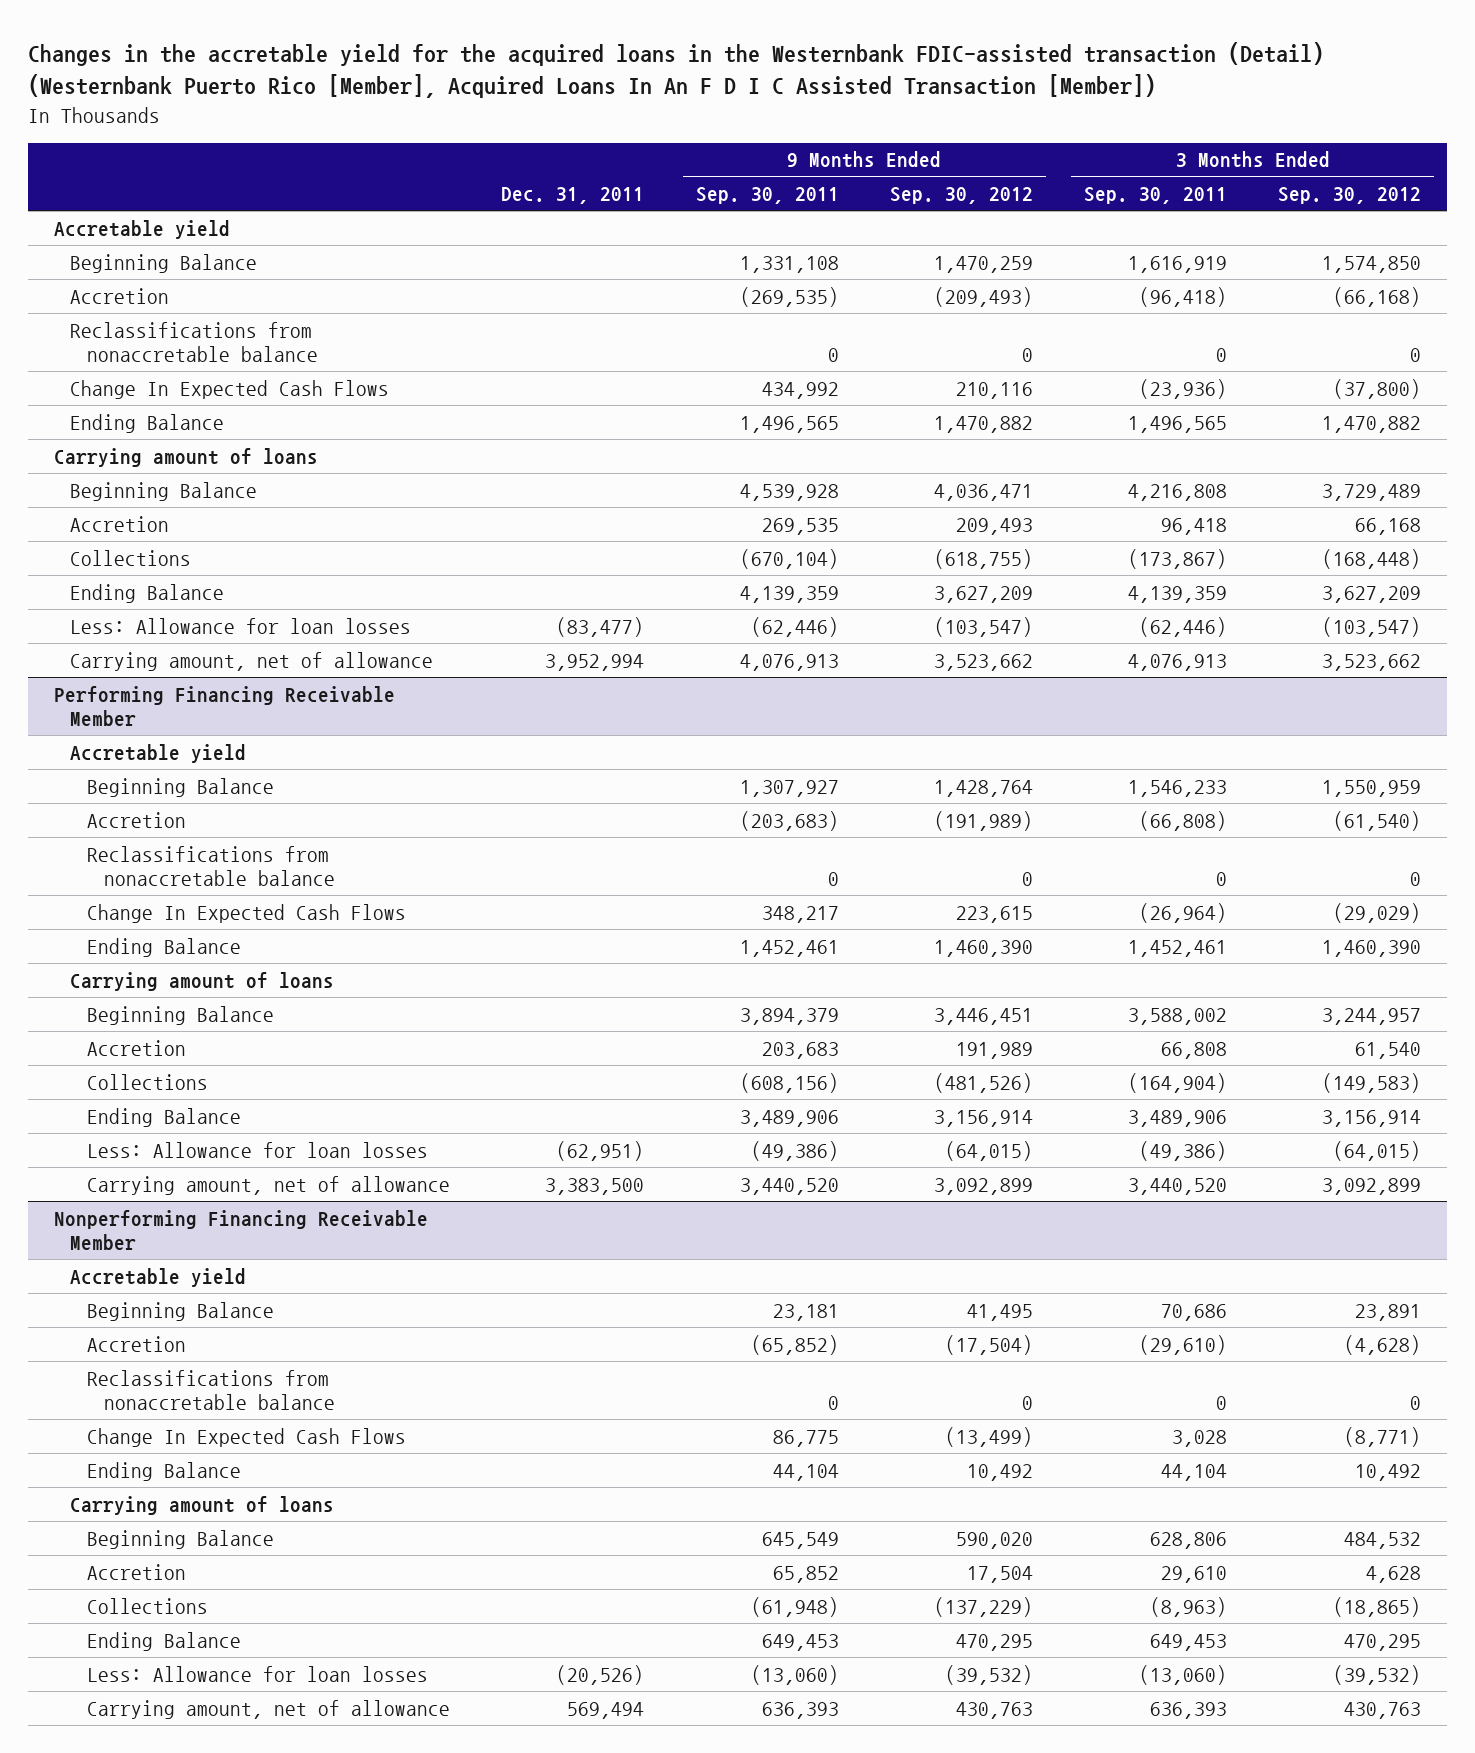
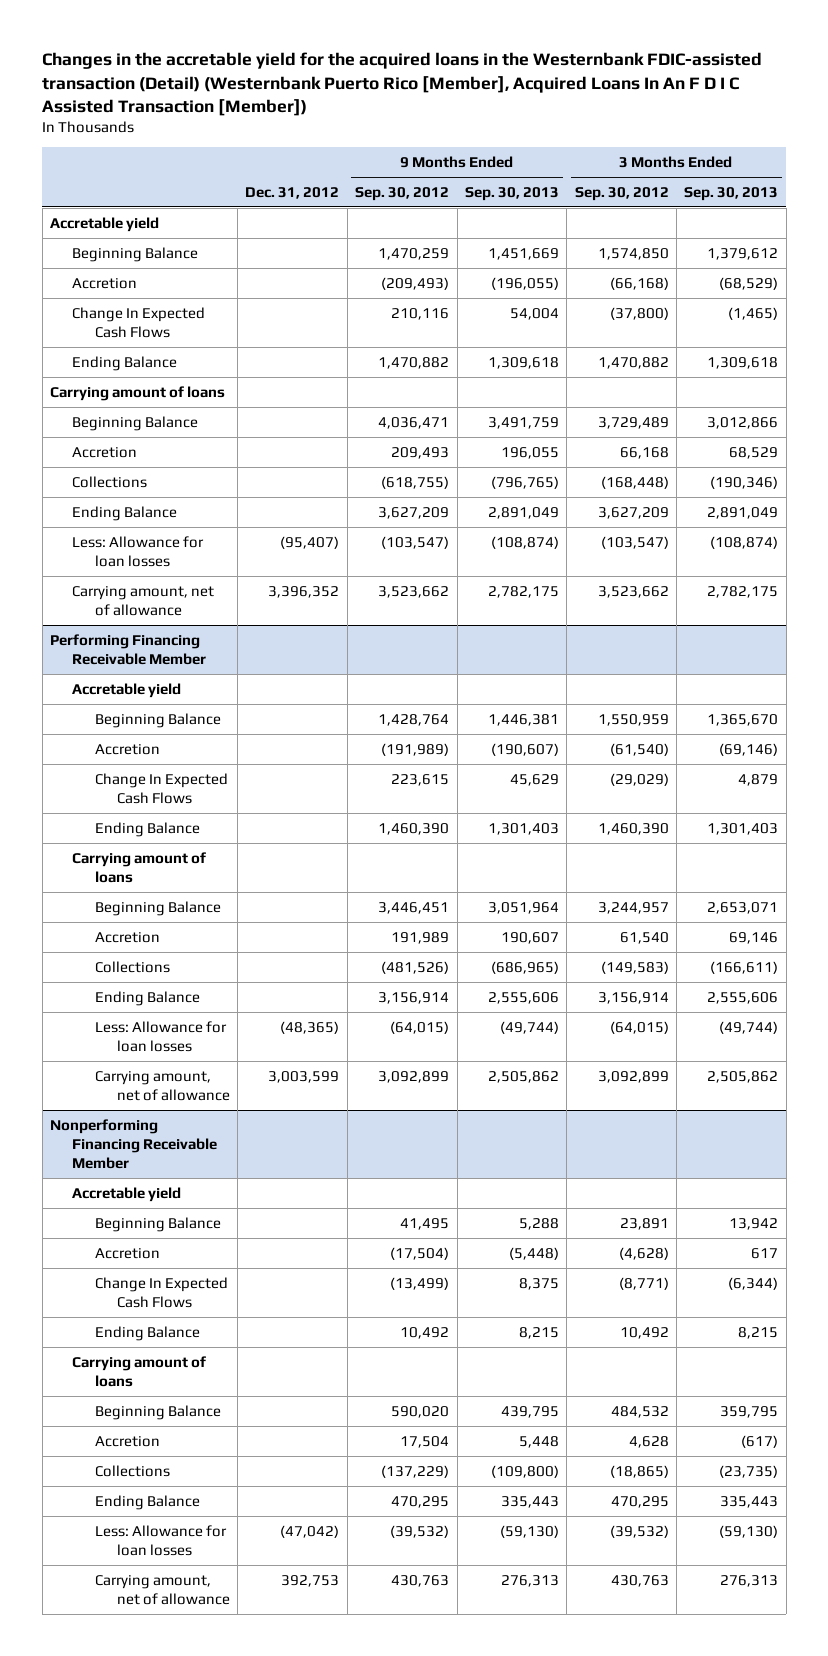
- | Dec. 31, 2011 | 9 Months Ended Sep. 30, 2011 | 9 Months Ended Sep. 30, 2012 | 3 Months Ended Sep. 30, 2011 | 3 Months Ended Sep. 30, 2012
+ | Dec. 31, 2012 | 9 Months Ended Sep. 30, 2012 | 9 Months Ended Sep. 30, 2013 | 3 Months Ended Sep. 30, 2012 | 3 Months Ended Sep. 30, 2013
- Reclassifications from nonaccretable balance | | 0 | 0 | 0 | 0
@ Performing Financing Receivable Member
- Reclassifications from nonaccretable balance | | 0 | 0 | 0 | 0
@ Nonperforming Financing Receivable Member
- Reclassifications from nonaccretable balance | | 0 | 0 | 0 | 0

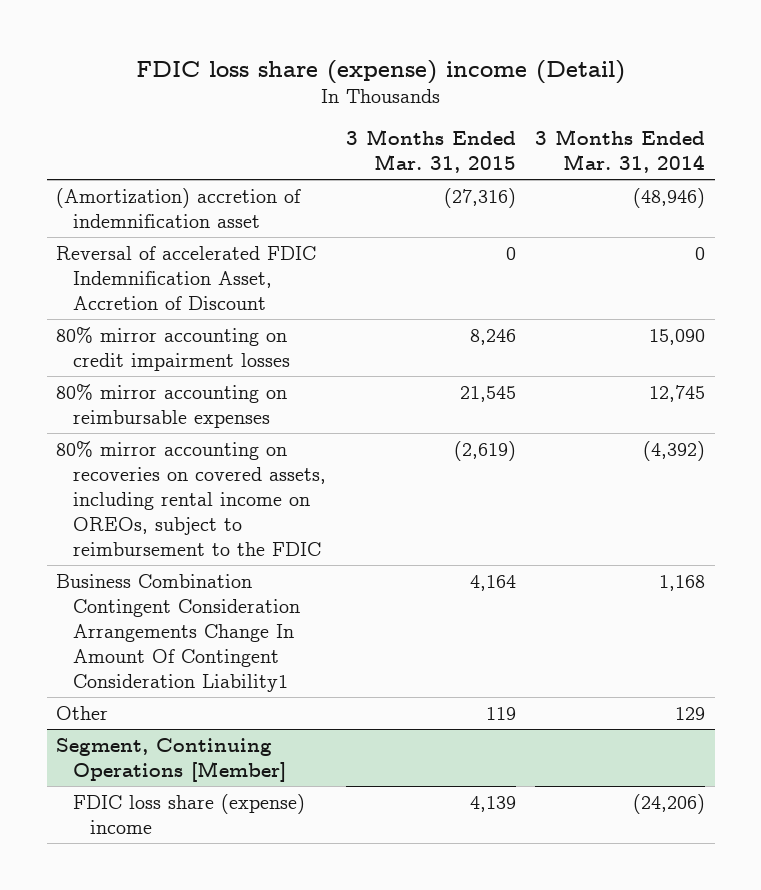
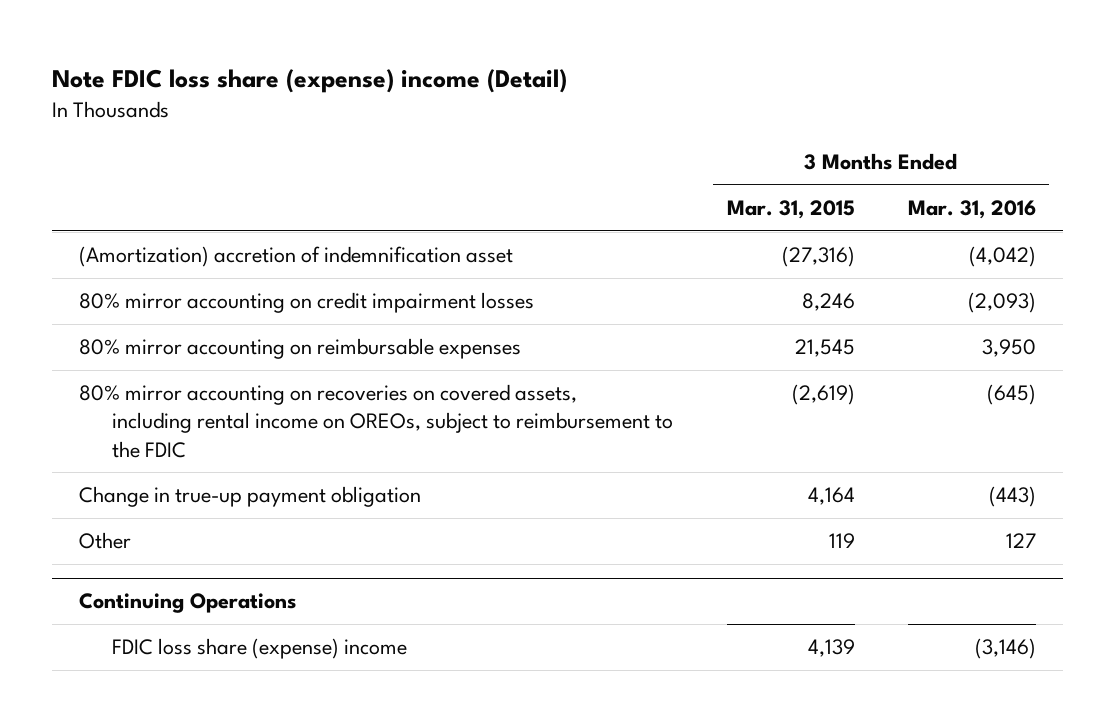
- FDIC loss share (expense) income (Detail)
+ Note FDIC loss share (expense) income (Detail)
- | 3 Months Ended Mar. 31, 2015 | 3 Months Ended Mar. 31, 2014
+ | 3 Months Ended Mar. 31, 2015 | 3 Months Ended Mar. 31, 2016
- Reversal of accelerated FDIC Indemnification Asset, Accretion of Discount | 0 | 0
- Business Combination Contingent Consideration Arrangements Change In Amount Of Contingent Consideration Liability1 | 4,164 | 1,168
+ Change in true-up payment obligation | 4,164 | (443)
- Segment, Continuing Operations [Member]
+ Continuing Operations

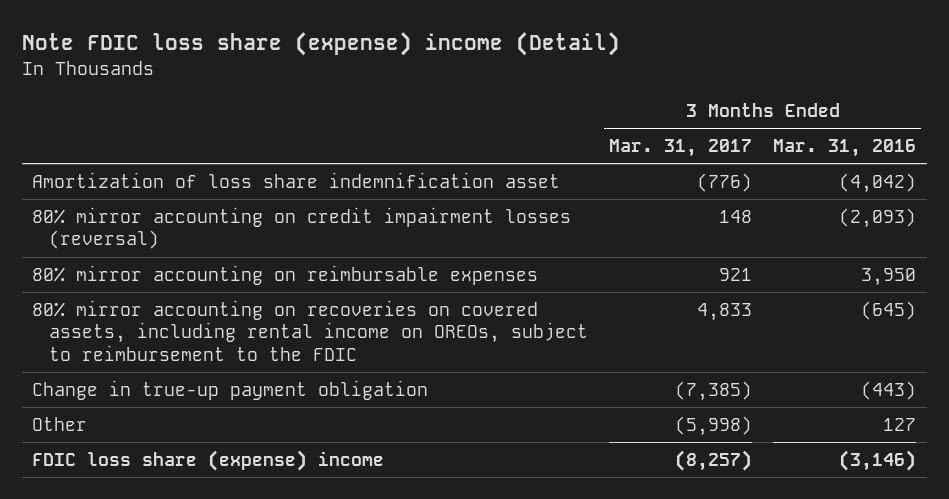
- | 3 Months Ended Mar. 31, 2015 | 3 Months Ended Mar. 31, 2016
+ | 3 Months Ended Mar. 31, 2017 | 3 Months Ended Mar. 31, 2016
- (Amortization) accretion of indemnification asset | (27,316) | (4,042)
- 80% mirror accounting on credit impairment losses | 8,246 | (2,093)
+ Amortization of loss share indemnification asset | (776) | (4,042)
+ 80% mirror accounting on credit impairment losses (reversal) | 148 | (2,093)
- Continuing Operations

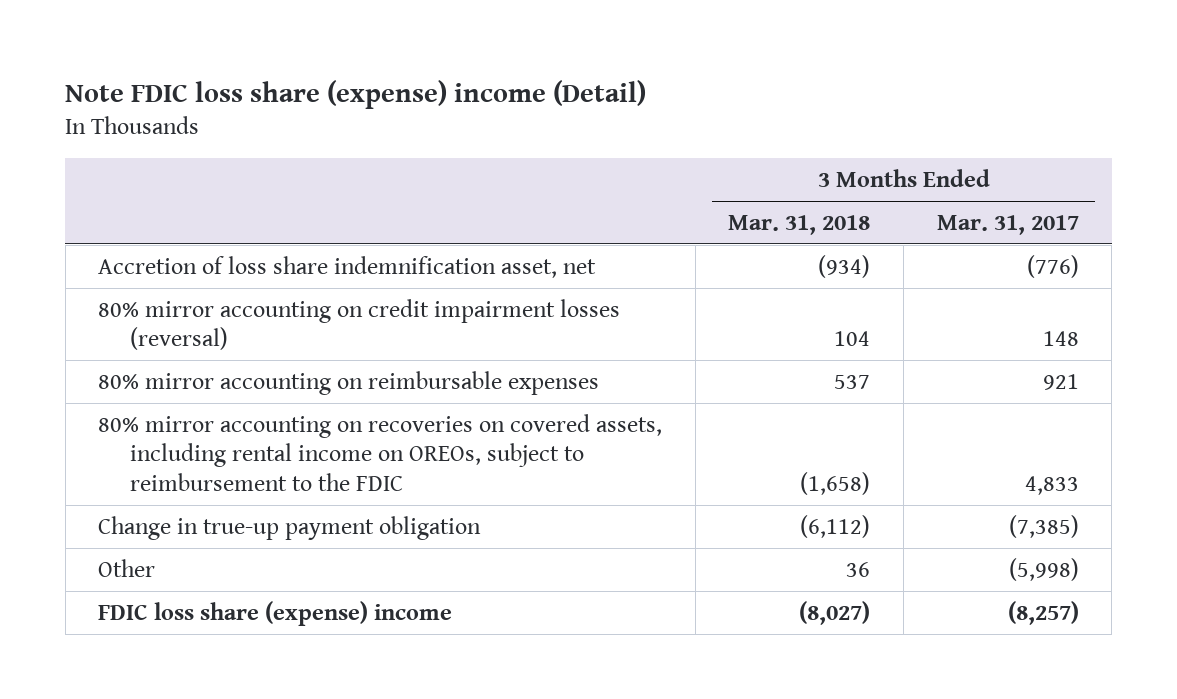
- | 3 Months Ended Mar. 31, 2017 | 3 Months Ended Mar. 31, 2016
+ | 3 Months Ended Mar. 31, 2018 | 3 Months Ended Mar. 31, 2017
- Amortization of loss share indemnification asset | (776) | (4,042)
+ Accretion of loss share indemnification asset, net | (934) | (776)

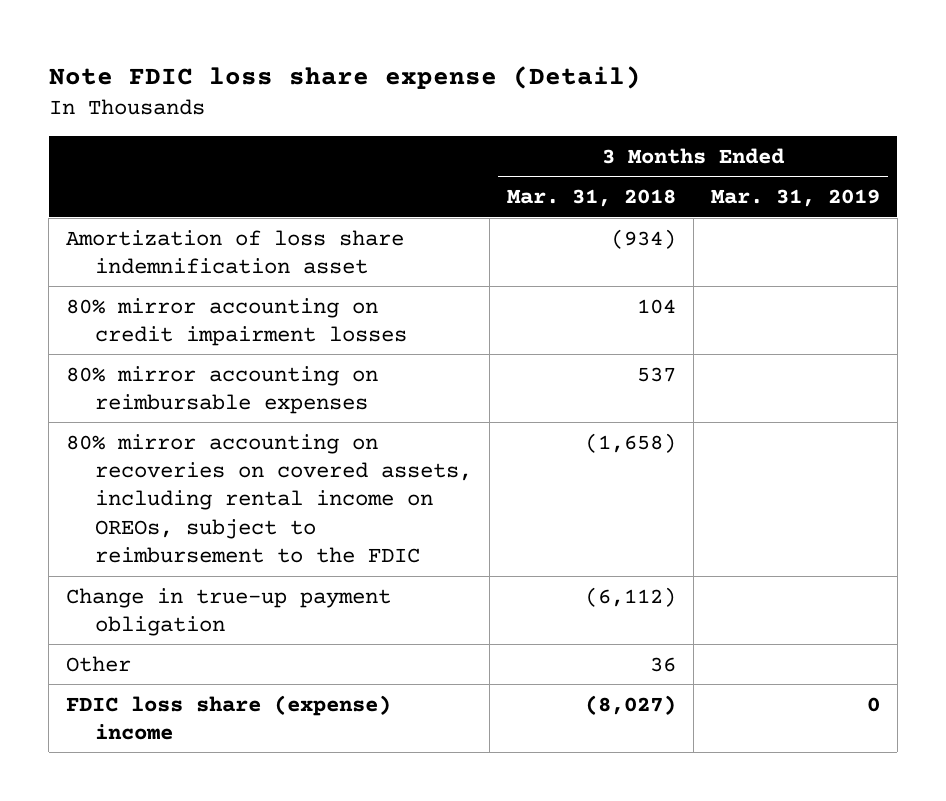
- Note FDIC loss share (expense) income (Detail)
+ Note FDIC loss share expense (Detail)
- | 3 Months Ended Mar. 31, 2018 | 3 Months Ended Mar. 31, 2017
+ | 3 Months Ended Mar. 31, 2018 | 3 Months Ended Mar. 31, 2019
- Accretion of loss share indemnification asset, net | (934) | (776)
- 80% mirror accounting on credit impairment losses (reversal) | 104 | 148
+ Amortization of loss share indemnification asset | (934) |
+ 80% mirror accounting on credit impairment losses | 104 |

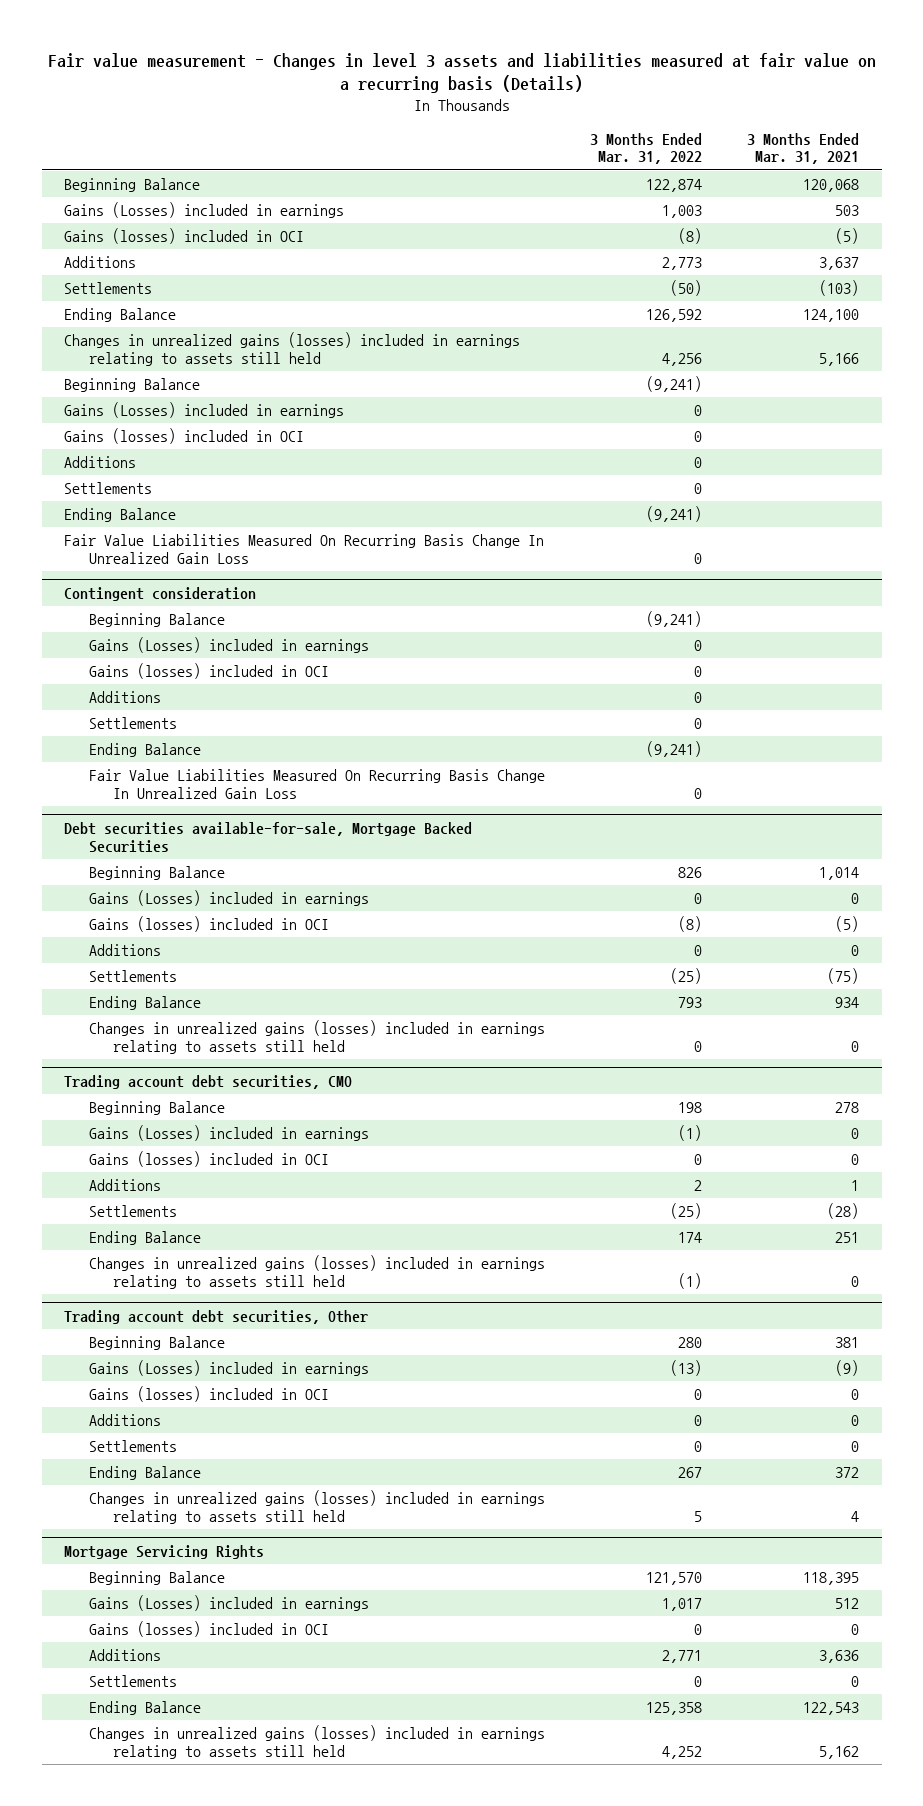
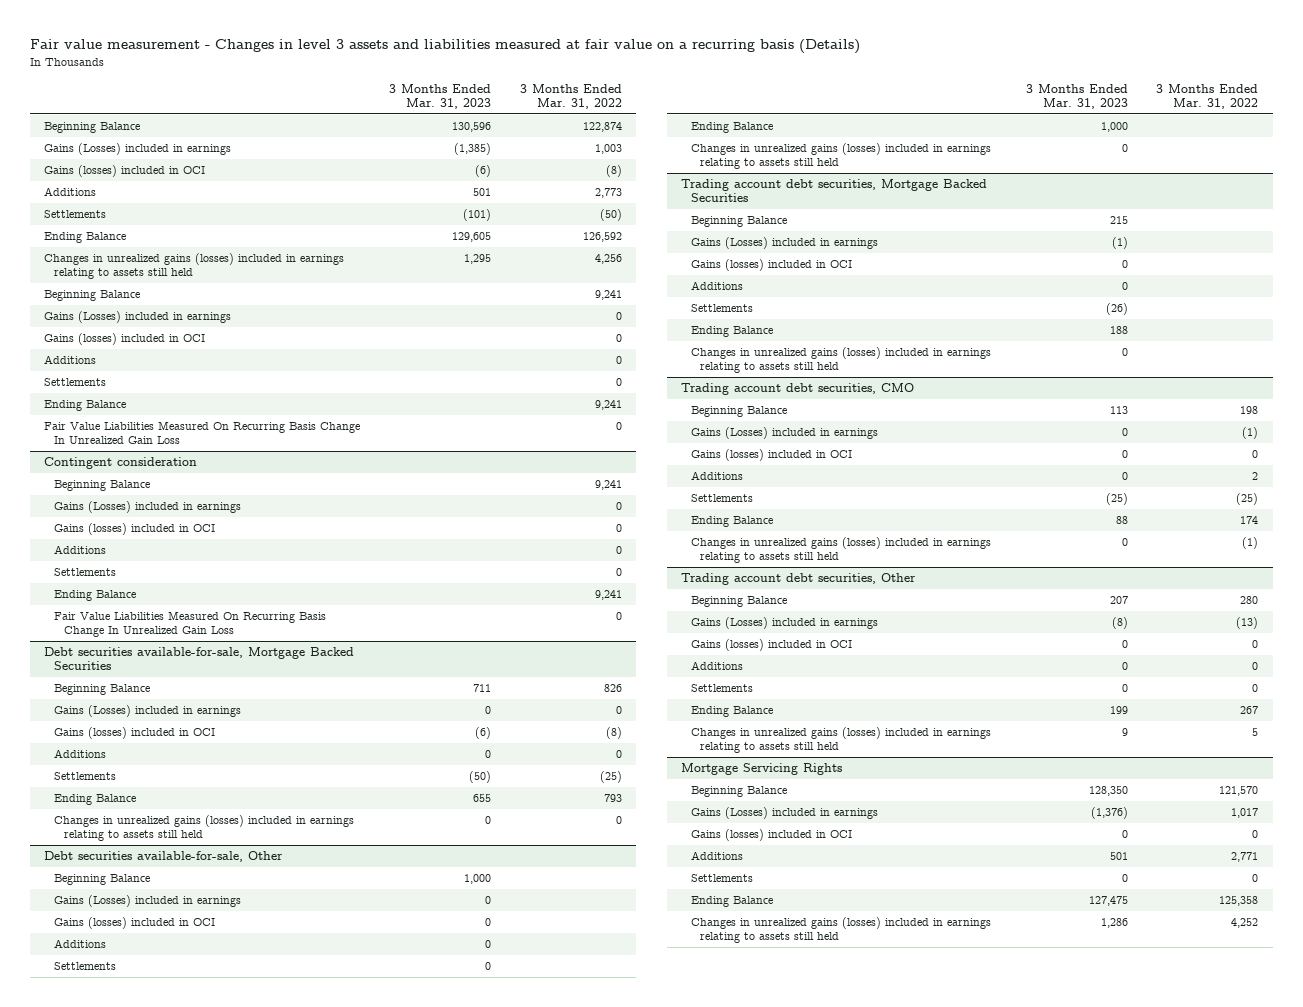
- | 3 Months Ended Mar. 31, 2022 | 3 Months Ended Mar. 31, 2021
+ | 3 Months Ended Mar. 31, 2023 | 3 Months Ended Mar. 31, 2022
- Beginning Balance | (9,241) |
+ Beginning Balance | | 9,241
- Ending Balance | (9,241) |
+ Ending Balance | | 9,241
@ Contingent consideration
- Beginning Balance | (9,241) |
+ Beginning Balance | | 9,241
- Ending Balance | (9,241) |
+ Ending Balance | | 9,241
+ Debt securities available-for-sale, Other
+ Beginning Balance | 1,000 |
+ Gains (Losses) included in earnings | 0 |
+ Gains (losses) included in OCI | 0 |
+ Additions | 0 |
+ Settlements | 0 |
+ Ending Balance | 1,000 |
+ Changes in unrealized gains (losses) included in earnings relating to assets still held | 0 |
+ Trading account debt securities, Mortgage Backed Securities
+ Beginning Balance | 215 |
+ Gains (Losses) included in earnings | (1) |
+ Gains (losses) included in OCI | 0 |
+ Additions | 0 |
+ Settlements | (26) |
+ Ending Balance | 188 |
+ Changes in unrealized gains (losses) included in earnings relating to assets still held | 0 |

